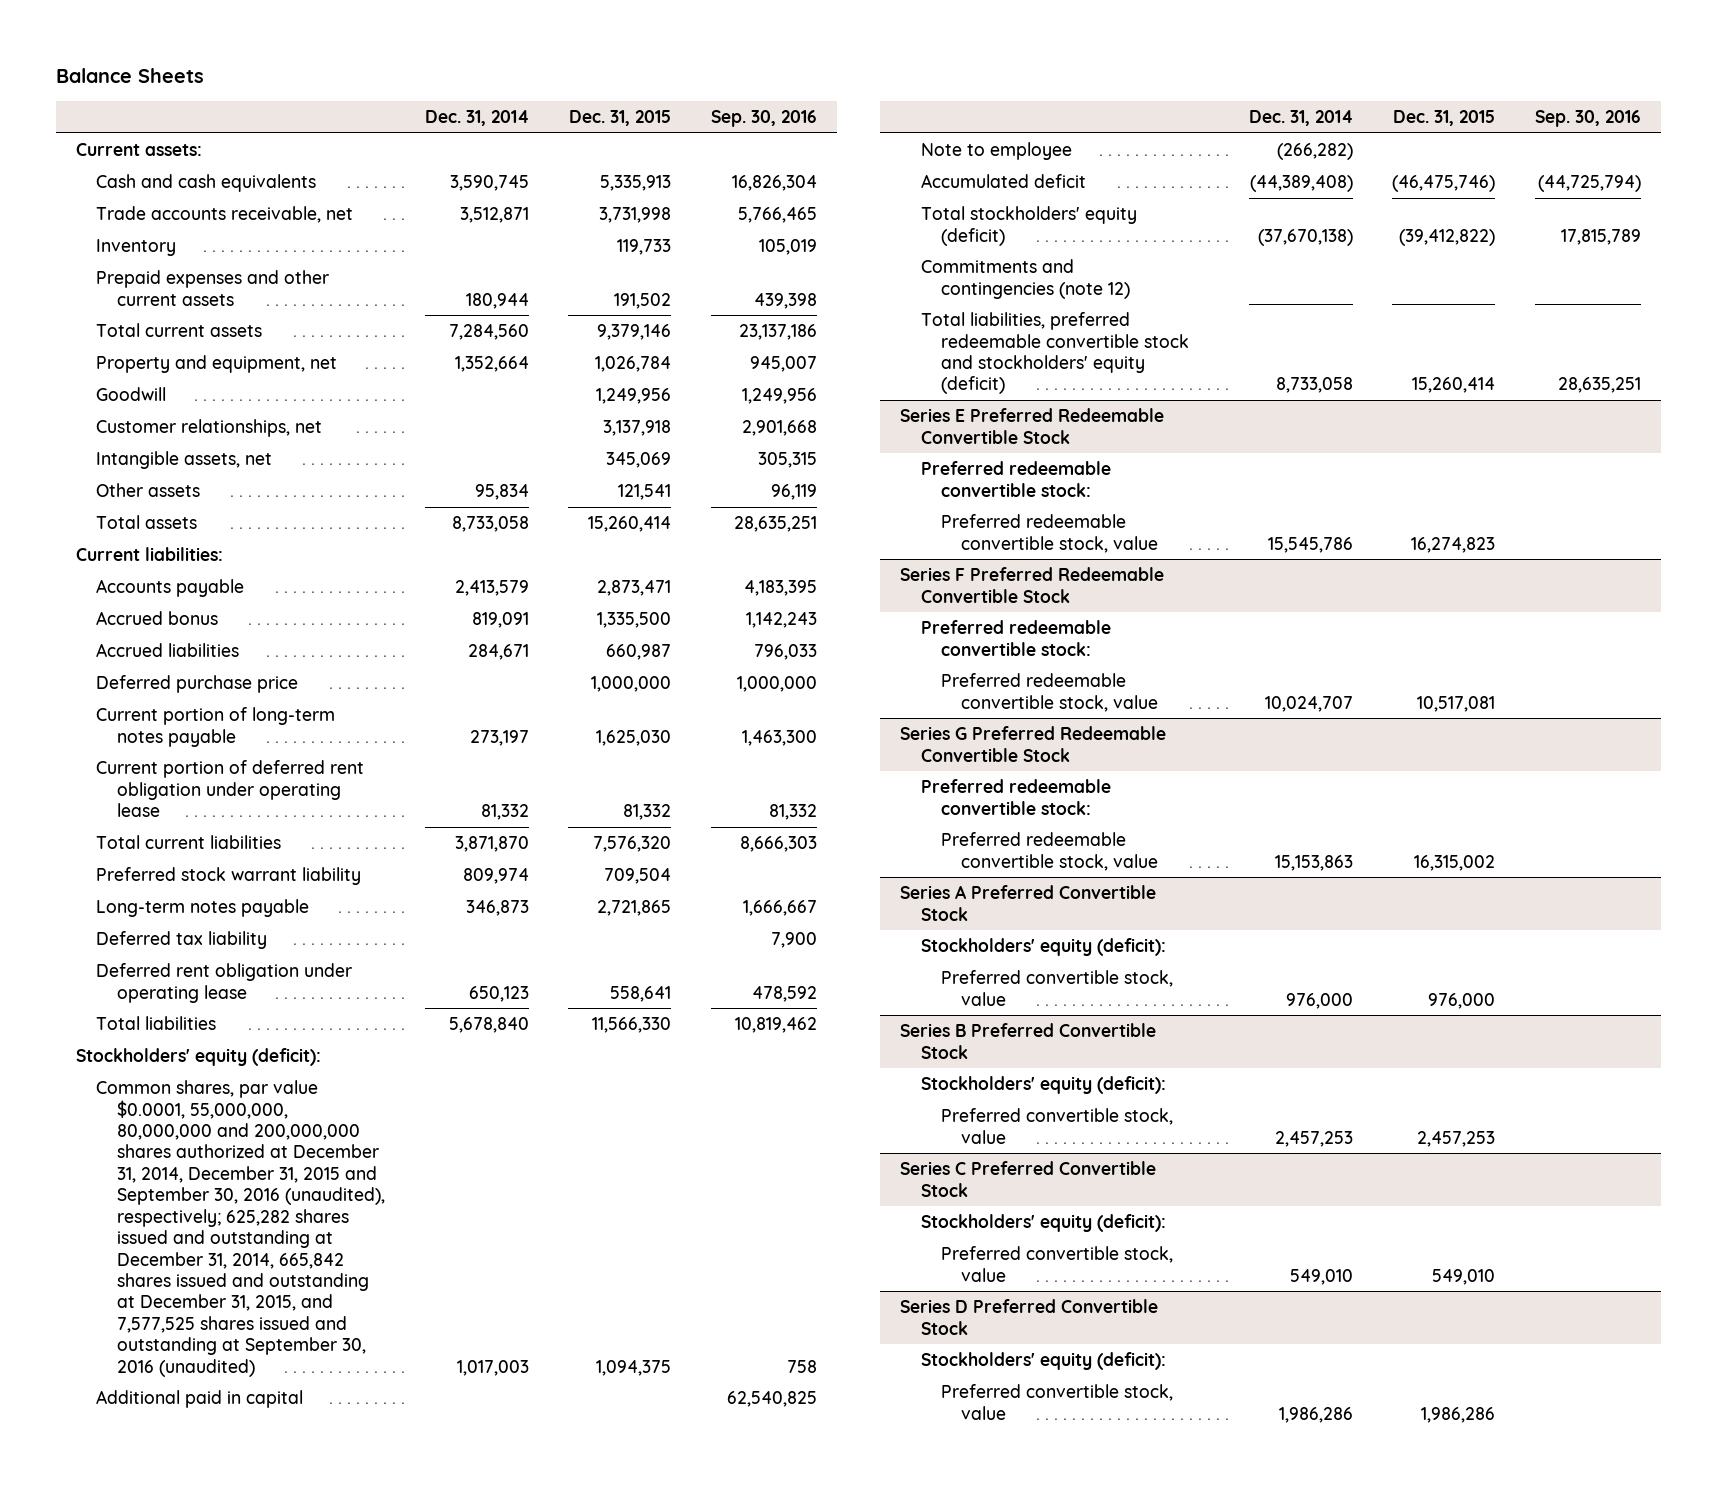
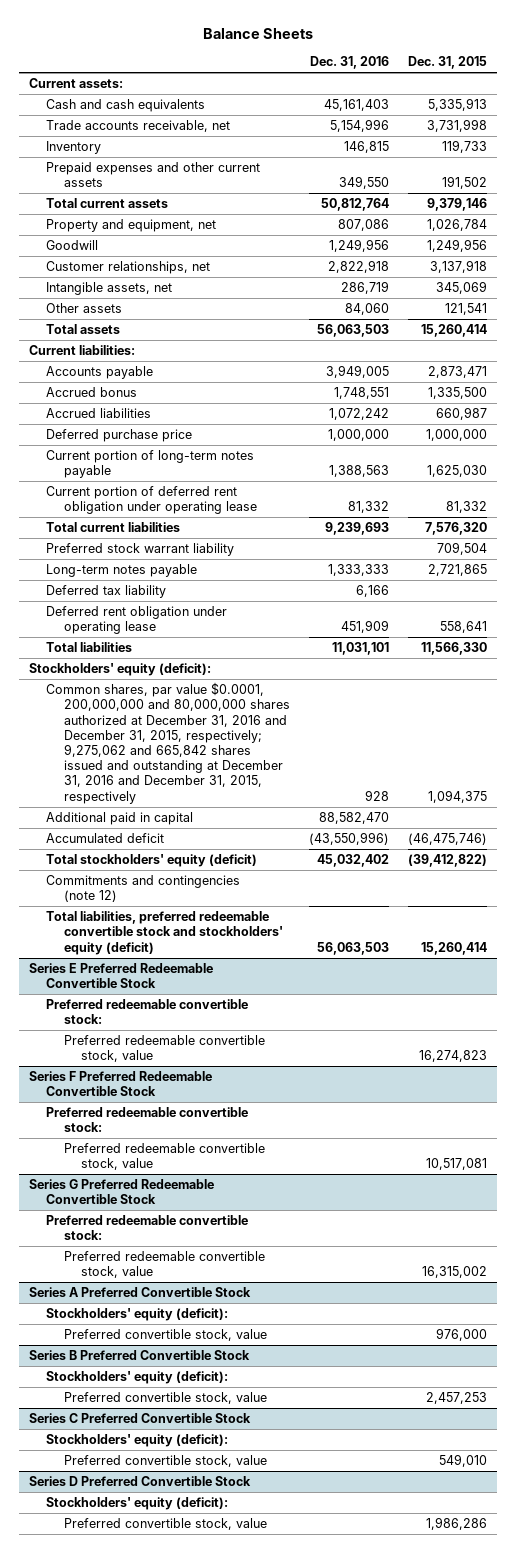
- | Dec. 31, 2014 | Dec. 31, 2015 | Sep. 30, 2016
+ | Dec. 31, 2016 | Dec. 31, 2015
- Common shares, par value $0.0001, 55,000,000, 80,000,000 and 200,000,000 shares authorized at December 31, 2014, December 31, 2015 and September 30, 2016 (unaudited), respectively; 625,282 shares issued and outstanding at December 31, 2014, 665,842 shares issued and outstanding at December 31, 2015, and 7,577,525 shares issued and outstanding at September 30, 2016 (unaudited) | 1,017,003 | 1,094,375 | 758
+ Common shares, par value $0.0001, 200,000,000 and 80,000,000 shares authorized at December 31, 2016 and December 31, 2015, respectively; 9,275,062 and 665,842 shares issued and outstanding at December 31, 2016 and December 31, 2015, respectively | 928 | 1,094,375
- Note to employee | (266,282) | |

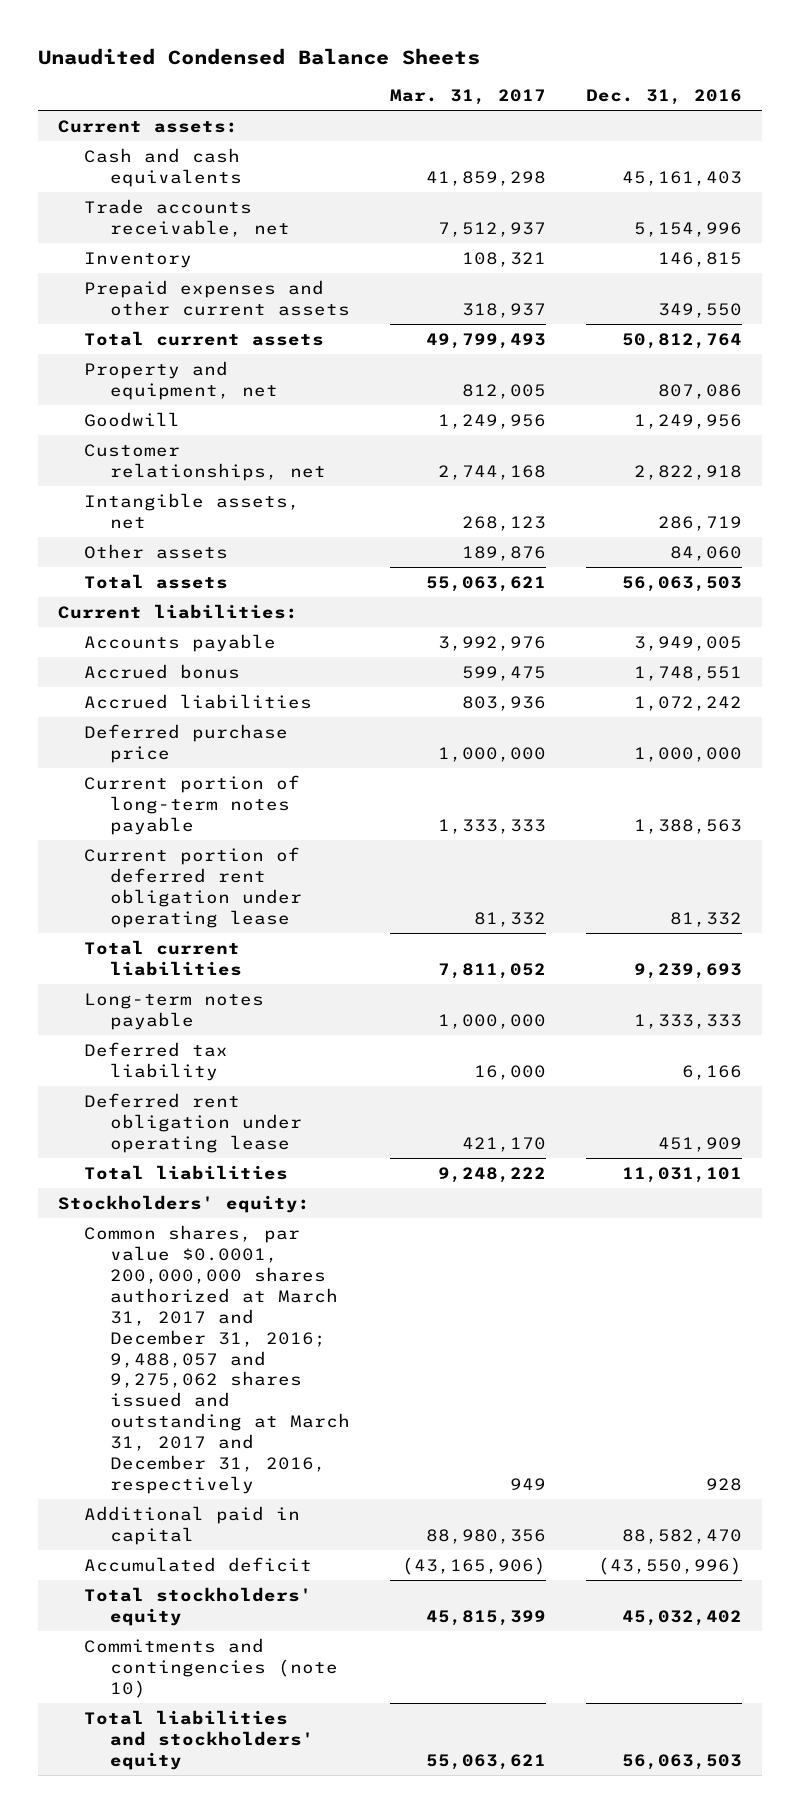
- Balance Sheets
+ Unaudited Condensed Balance Sheets
- | Dec. 31, 2016 | Dec. 31, 2015
+ | Mar. 31, 2017 | Dec. 31, 2016
- Preferred stock warrant liability | | 709,504
- Stockholders' equity (deficit):
- Common shares, par value $0.0001, 200,000,000 and 80,000,000 shares authorized at December 31, 2016 and December 31, 2015, respectively; 9,275,062 and 665,842 shares issued and outstanding at December 31, 2016 and December 31, 2015, respectively | 928 | 1,094,375
+ Stockholders' equity:
+ Common shares, par value $0.0001, 200,000,000 shares authorized at March 31, 2017 and December 31, 2016; 9,488,057 and 9,275,062 shares issued and outstanding at March 31, 2017 and December 31, 2016, respectively | 949 | 928
- Total stockholders' equity (deficit) | 45,032,402 | (39,412,822)
- Commitments and contingencies (note 12)
- Total liabilities, preferred redeemable convertible stock and stockholders' equity (deficit) | 56,063,503 | 15,260,414
- Series E Preferred Redeemable Convertible Stock
- Preferred redeemable convertible stock:
- Preferred redeemable convertible stock, value | | 16,274,823
- Series F Preferred Redeemable Convertible Stock
- Preferred redeemable convertible stock:
- Preferred redeemable convertible stock, value | | 10,517,081
- Series G Preferred Redeemable Convertible Stock
- Preferred redeemable convertible stock:
- Preferred redeemable convertible stock, value | | 16,315,002
- Series A Preferred Convertible Stock
- Stockholders' equity (deficit):
- Preferred convertible stock, value | | 976,000
- Series B Preferred Convertible Stock
- Stockholders' equity (deficit):
- Preferred convertible stock, value | | 2,457,253
- Series C Preferred Convertible Stock
- Stockholders' equity (deficit):
- Preferred convertible stock, value | | 549,010
- Series D Preferred Convertible Stock
- Stockholders' equity (deficit):
- Preferred convertible stock, value | | 1,986,286
+ Total stockholders' equity | 45,815,399 | 45,032,402
+ Commitments and contingencies (note 10)
+ Total liabilities and stockholders' equity | 55,063,621 | 56,063,503

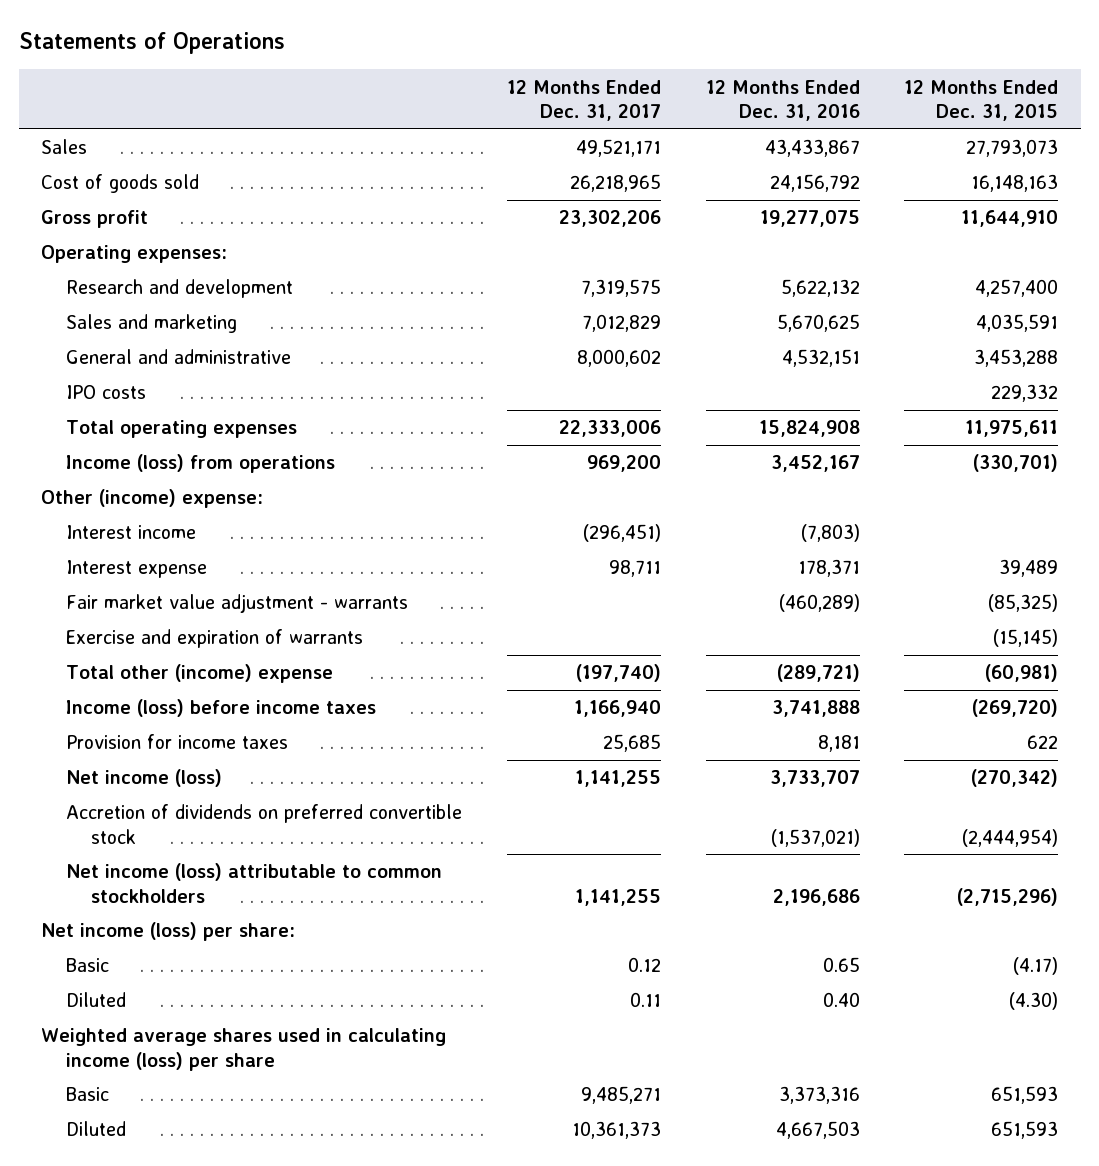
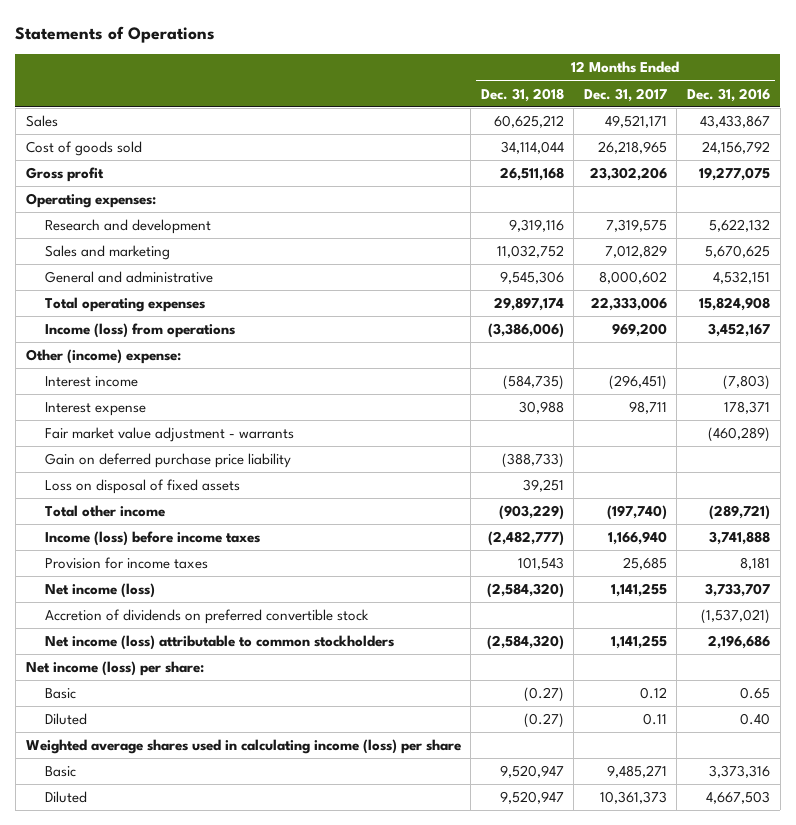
- | 12 Months Ended Dec. 31, 2017 | 12 Months Ended Dec. 31, 2016 | 12 Months Ended Dec. 31, 2015
+ | 12 Months Ended Dec. 31, 2018 | 12 Months Ended Dec. 31, 2017 | 12 Months Ended Dec. 31, 2016
- IPO costs | | | 229,332
- Exercise and expiration of warrants | | | (15,145)
- Total other (income) expense | (197,740) | (289,721) | (60,981)
+ Gain on deferred purchase price liability | (388,733) | |
+ Loss on disposal of fixed assets | 39,251 | |
+ Total other income | (903,229) | (197,740) | (289,721)

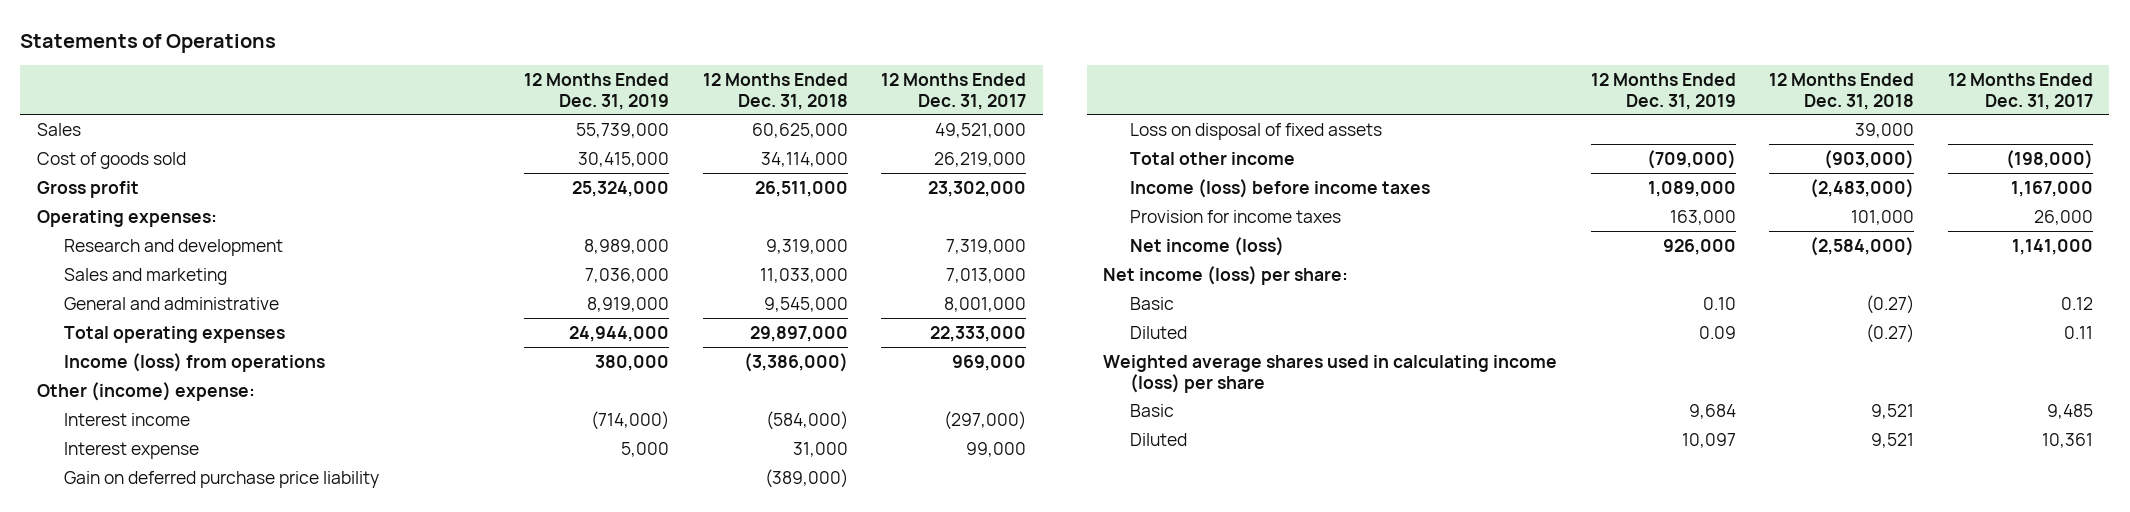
- | 12 Months Ended Dec. 31, 2018 | 12 Months Ended Dec. 31, 2017 | 12 Months Ended Dec. 31, 2016
+ | 12 Months Ended Dec. 31, 2019 | 12 Months Ended Dec. 31, 2018 | 12 Months Ended Dec. 31, 2017
- Sales | 60,625,212 | 49,521,171 | 43,433,867
- Cost of goods sold | 34,114,044 | 26,218,965 | 24,156,792
- Gross profit | 26,511,168 | 23,302,206 | 19,277,075
+ Sales | 55,739,000 | 60,625,000 | 49,521,000
+ Cost of goods sold | 30,415,000 | 34,114,000 | 26,219,000
+ Gross profit | 25,324,000 | 26,511,000 | 23,302,000
- Research and development | 9,319,116 | 7,319,575 | 5,622,132
- Sales and marketing | 11,032,752 | 7,012,829 | 5,670,625
- General and administrative | 9,545,306 | 8,000,602 | 4,532,151
- Total operating expenses | 29,897,174 | 22,333,006 | 15,824,908
- Income (loss) from operations | (3,386,006) | 969,200 | 3,452,167
+ Research and development | 8,989,000 | 9,319,000 | 7,319,000
+ Sales and marketing | 7,036,000 | 11,033,000 | 7,013,000
+ General and administrative | 8,919,000 | 9,545,000 | 8,001,000
+ Total operating expenses | 24,944,000 | 29,897,000 | 22,333,000
+ Income (loss) from operations | 380,000 | (3,386,000) | 969,000
- Interest income | (584,735) | (296,451) | (7,803)
- Interest expense | 30,988 | 98,711 | 178,371
- Fair market value adjustment - warrants | | | (460,289)
- Gain on deferred purchase price liability | (388,733) | |
- Loss on disposal of fixed assets | 39,251 | |
- Total other income | (903,229) | (197,740) | (289,721)
- Income (loss) before income taxes | (2,482,777) | 1,166,940 | 3,741,888
- Provision for income taxes | 101,543 | 25,685 | 8,181
- Net income (loss) | (2,584,320) | 1,141,255 | 3,733,707
- Accretion of dividends on preferred convertible stock | | | (1,537,021)
- Net income (loss) attributable to common stockholders | (2,584,320) | 1,141,255 | 2,196,686
+ Interest income | (714,000) | (584,000) | (297,000)
+ Interest expense | 5,000 | 31,000 | 99,000
+ Gain on deferred purchase price liability | | (389,000) |
+ Loss on disposal of fixed assets | | 39,000 |
+ Total other income | (709,000) | (903,000) | (198,000)
+ Income (loss) before income taxes | 1,089,000 | (2,483,000) | 1,167,000
+ Provision for income taxes | 163,000 | 101,000 | 26,000
+ Net income (loss) | 926,000 | (2,584,000) | 1,141,000
- Basic | 9,520,947 | 9,485,271 | 3,373,316
- Diluted | 9,520,947 | 10,361,373 | 4,667,503
+ Basic | 9,684 | 9,521 | 9,485
+ Diluted | 10,097 | 9,521 | 10,361

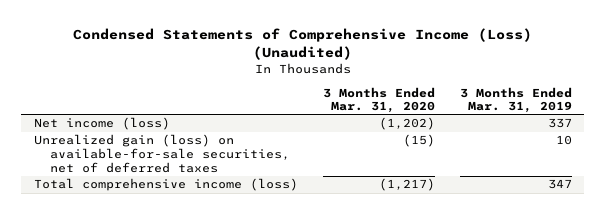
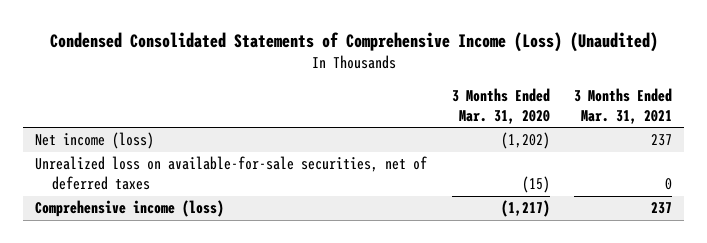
- Condensed Statements of Comprehensive Income (Loss) (Unaudited)
+ Condensed Consolidated Statements of Comprehensive Income (Loss) (Unaudited)
- | 3 Months Ended Mar. 31, 2020 | 3 Months Ended Mar. 31, 2019
+ | 3 Months Ended Mar. 31, 2020 | 3 Months Ended Mar. 31, 2021
- Unrealized gain (loss) on available-for-sale securities, net of deferred taxes | (15) | 10
- Total comprehensive income (loss) | (1,217) | 347
+ Unrealized loss on available-for-sale securities, net of deferred taxes | (15) | 0
+ Comprehensive income (loss) | (1,217) | 237

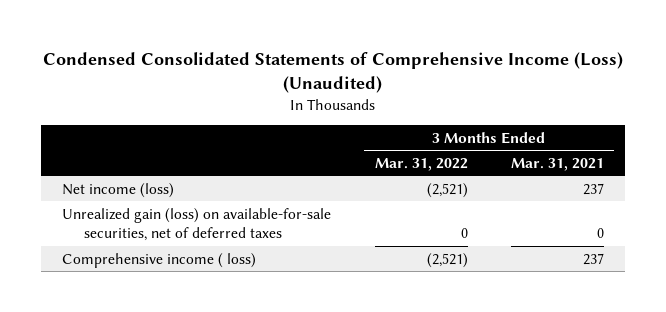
- | 3 Months Ended Mar. 31, 2020 | 3 Months Ended Mar. 31, 2021
+ | 3 Months Ended Mar. 31, 2022 | 3 Months Ended Mar. 31, 2021
- Unrealized loss on available-for-sale securities, net of deferred taxes | (15) | 0
- Comprehensive income (loss) | (1,217) | 237
+ Unrealized gain (loss) on available-for-sale securities, net of deferred taxes | 0 | 0
+ Comprehensive income ( loss) | (2,521) | 237

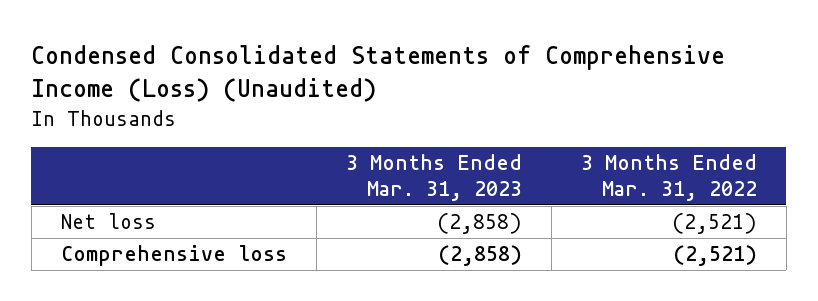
- | 3 Months Ended Mar. 31, 2022 | 3 Months Ended Mar. 31, 2021
+ | 3 Months Ended Mar. 31, 2023 | 3 Months Ended Mar. 31, 2022
- Net income (loss) | (2,521) | 237
- Unrealized gain (loss) on available-for-sale securities, net of deferred taxes | 0 | 0
- Comprehensive income ( loss) | (2,521) | 237
+ Net loss | (2,858) | (2,521)
+ Comprehensive loss | (2,858) | (2,521)

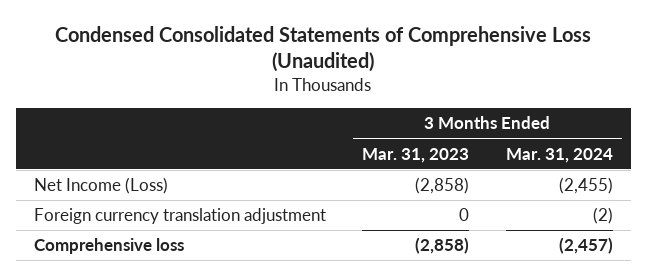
- Condensed Consolidated Statements of Comprehensive Income (Loss) (Unaudited)
+ Condensed Consolidated Statements of Comprehensive Loss (Unaudited)
- | 3 Months Ended Mar. 31, 2023 | 3 Months Ended Mar. 31, 2022
+ | 3 Months Ended Mar. 31, 2023 | 3 Months Ended Mar. 31, 2024
- Net loss | (2,858) | (2,521)
+ Net Income (Loss) | (2,858) | (2,455)
+ Foreign currency translation adjustment | 0 | (2)

